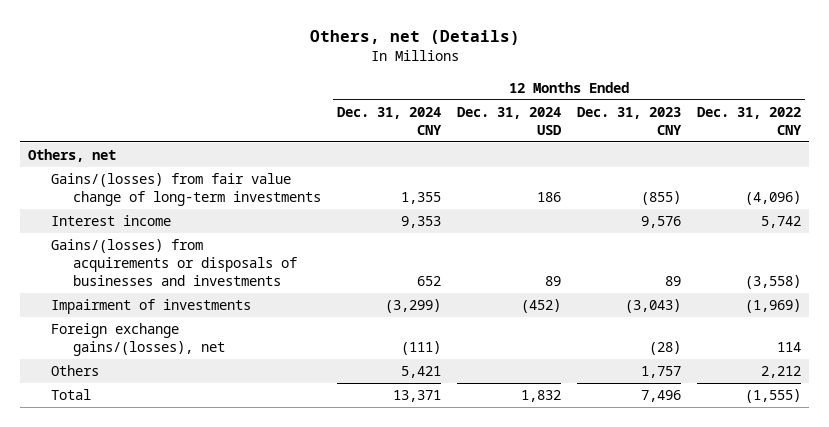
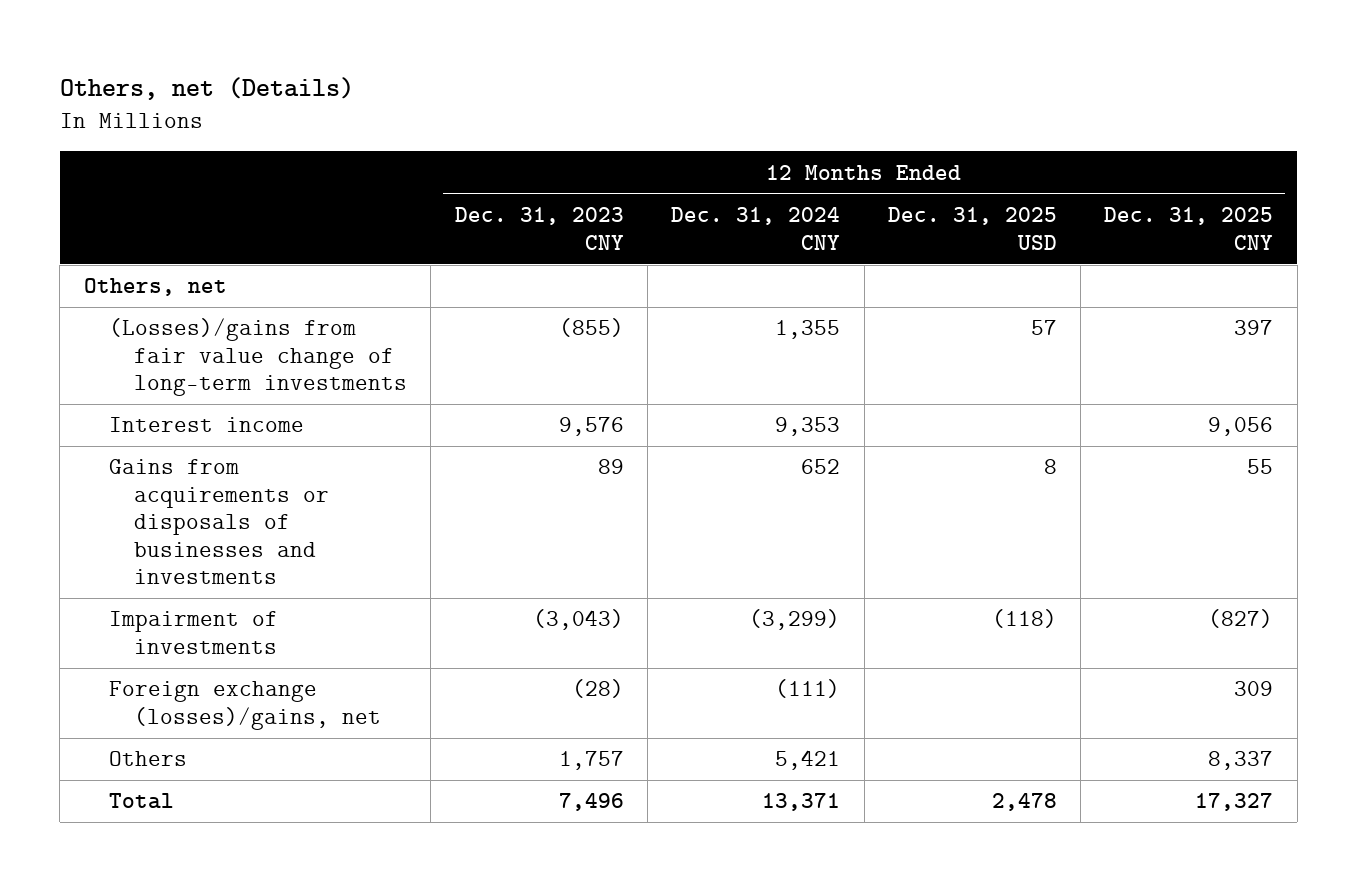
- | 12 Months Ended Dec. 31, 2024 CNY | 12 Months Ended Dec. 31, 2024 USD | 12 Months Ended Dec. 31, 2023 CNY | 12 Months Ended Dec. 31, 2022 CNY
+ | 12 Months Ended Dec. 31, 2023 CNY | 12 Months Ended Dec. 31, 2024 CNY | 12 Months Ended Dec. 31, 2025 USD | 12 Months Ended Dec. 31, 2025 CNY
- Gains/(losses) from fair value change of long-term investments | 1,355 | 186 | (855) | (4,096)
+ (Losses)/gains from fair value change of long-term investments | (855) | 1,355 | 57 | 397
- Gains/(losses) from acquirements or disposals of businesses and investments | 652 | 89 | 89 | (3,558)
+ Gains from acquirements or disposals of businesses and investments | 89 | 652 | 8 | 55
- Foreign exchange gains/(losses), net | (111) | | (28) | 114
+ Foreign exchange (losses)/gains, net | (28) | (111) | | 309

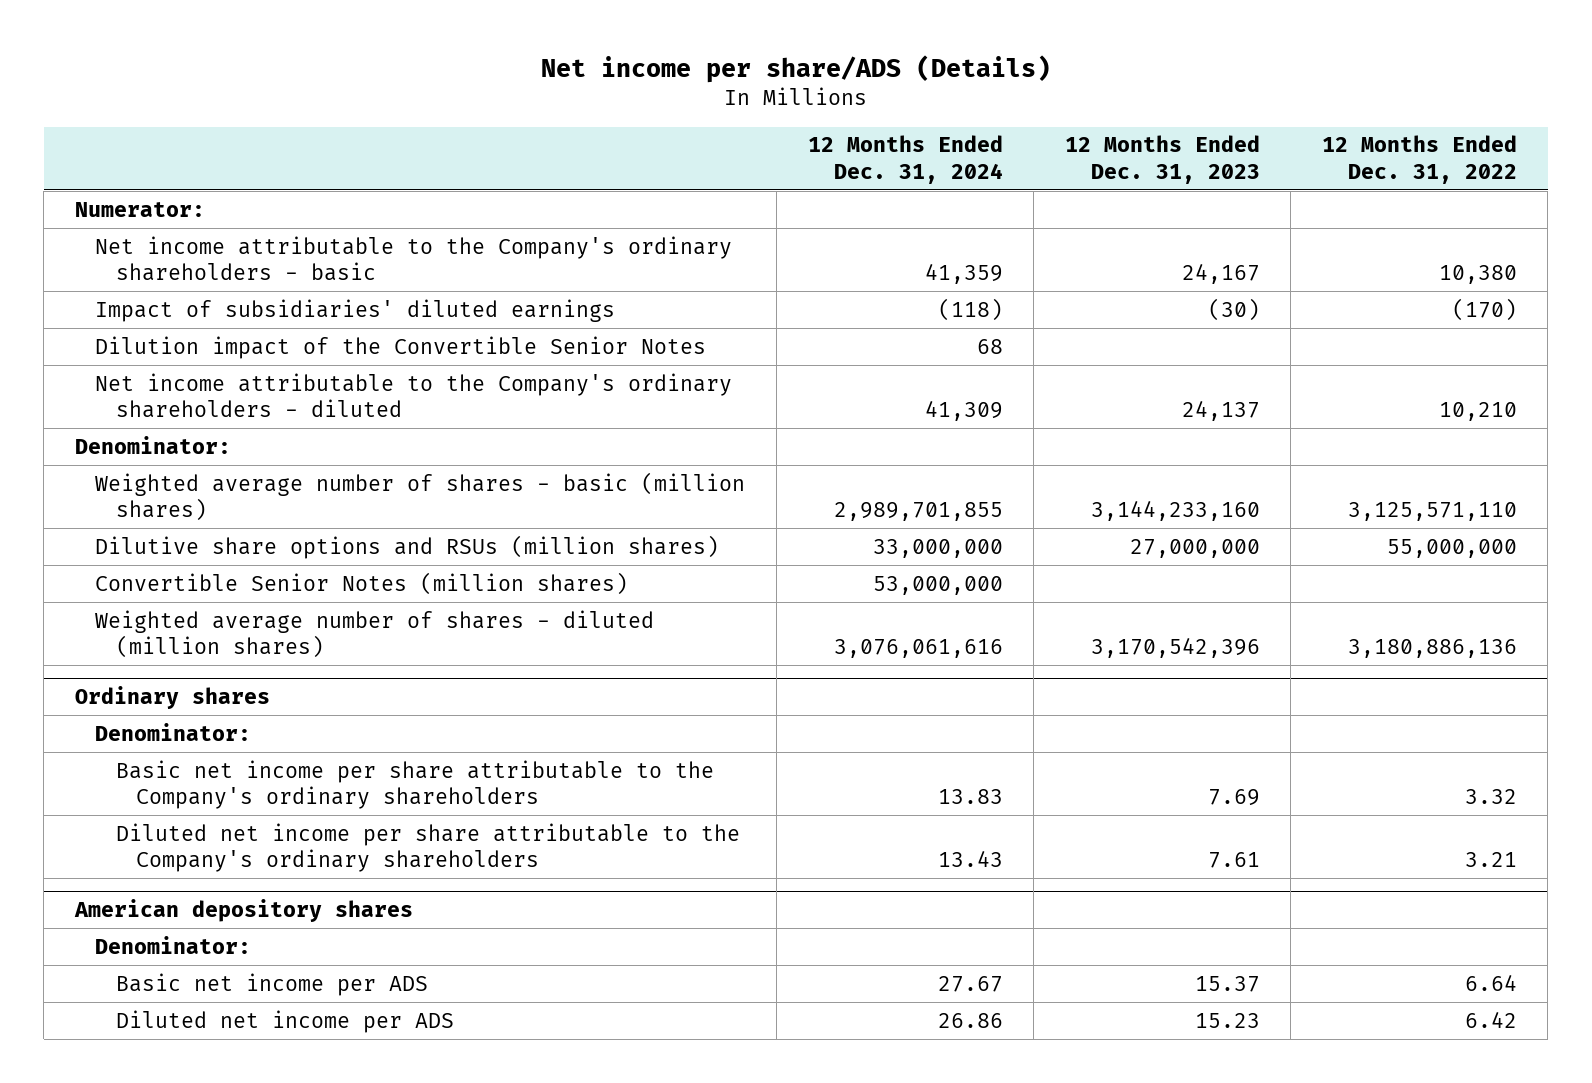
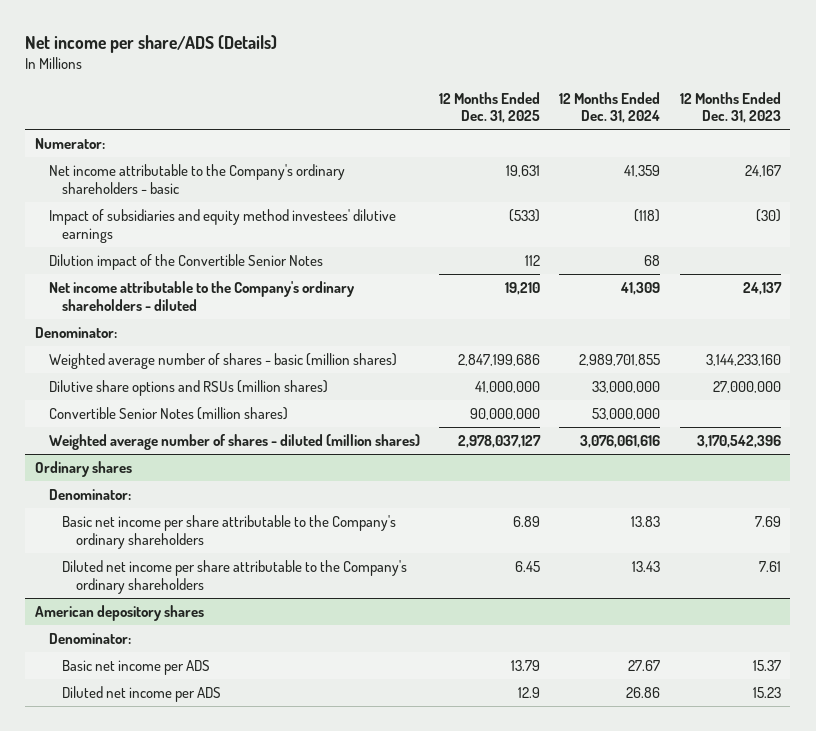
- | 12 Months Ended Dec. 31, 2024 | 12 Months Ended Dec. 31, 2023 | 12 Months Ended Dec. 31, 2022
+ | 12 Months Ended Dec. 31, 2025 | 12 Months Ended Dec. 31, 2024 | 12 Months Ended Dec. 31, 2023
- Impact of subsidiaries' diluted earnings | (118) | (30) | (170)
+ Impact of subsidiaries and equity method investees' dilutive earnings | (533) | (118) | (30)

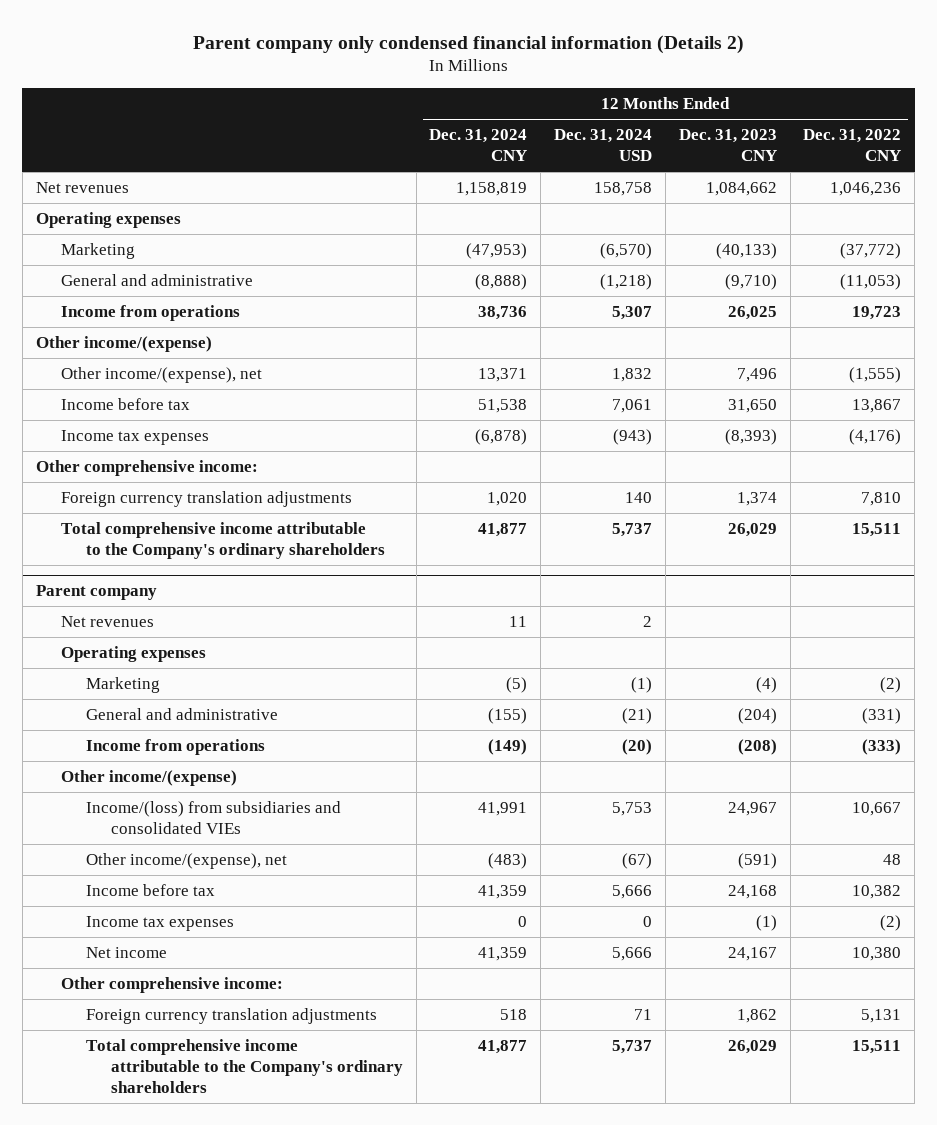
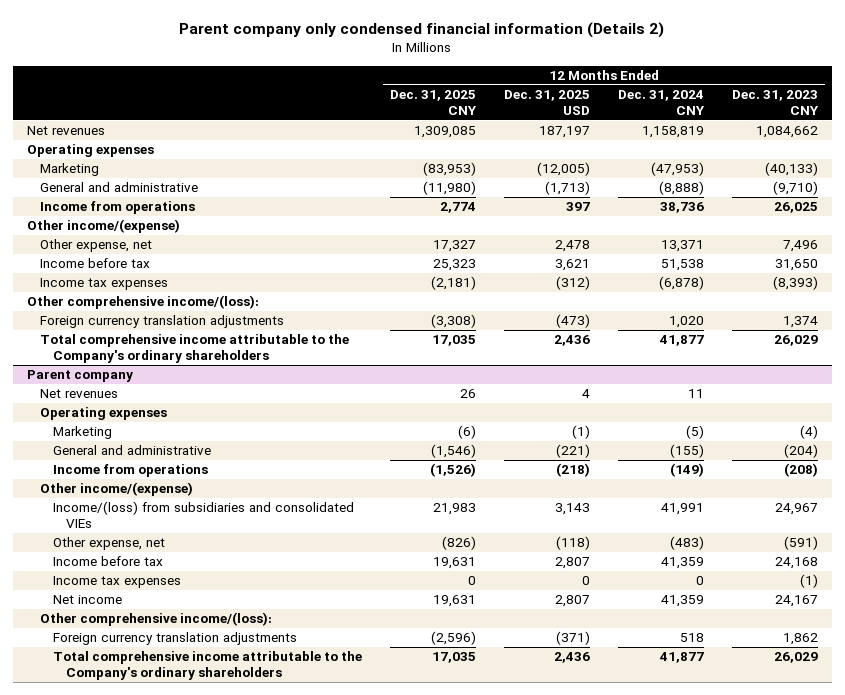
- | 12 Months Ended Dec. 31, 2024 CNY | 12 Months Ended Dec. 31, 2024 USD | 12 Months Ended Dec. 31, 2023 CNY | 12 Months Ended Dec. 31, 2022 CNY
+ | 12 Months Ended Dec. 31, 2025 CNY | 12 Months Ended Dec. 31, 2025 USD | 12 Months Ended Dec. 31, 2024 CNY | 12 Months Ended Dec. 31, 2023 CNY
- Other income/(expense), net | 13,371 | 1,832 | 7,496 | (1,555)
+ Other expense, net | 17,327 | 2,478 | 13,371 | 7,496
- Other comprehensive income:
+ Other comprehensive income/(loss):
@ Parent company
- Other income/(expense), net | (483) | (67) | (591) | 48
+ Other expense, net | (826) | (118) | (483) | (591)
- Other comprehensive income:
+ Other comprehensive income/(loss):

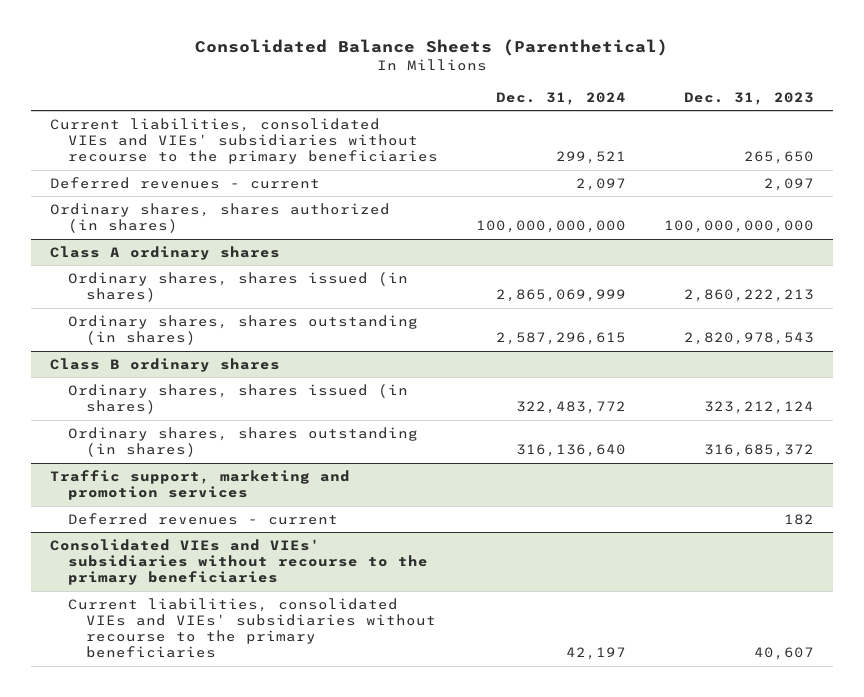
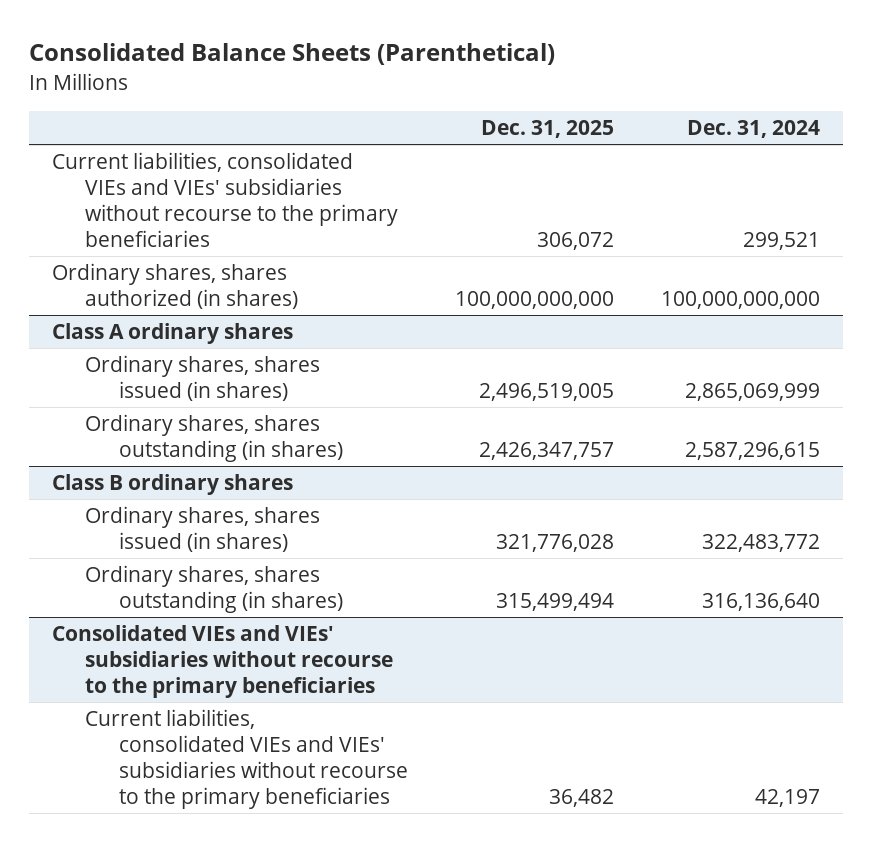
- | Dec. 31, 2024 | Dec. 31, 2023
+ | Dec. 31, 2025 | Dec. 31, 2024
- Deferred revenues - current | 2,097 | 2,097
- Traffic support, marketing and promotion services
- Deferred revenues - current | | 182

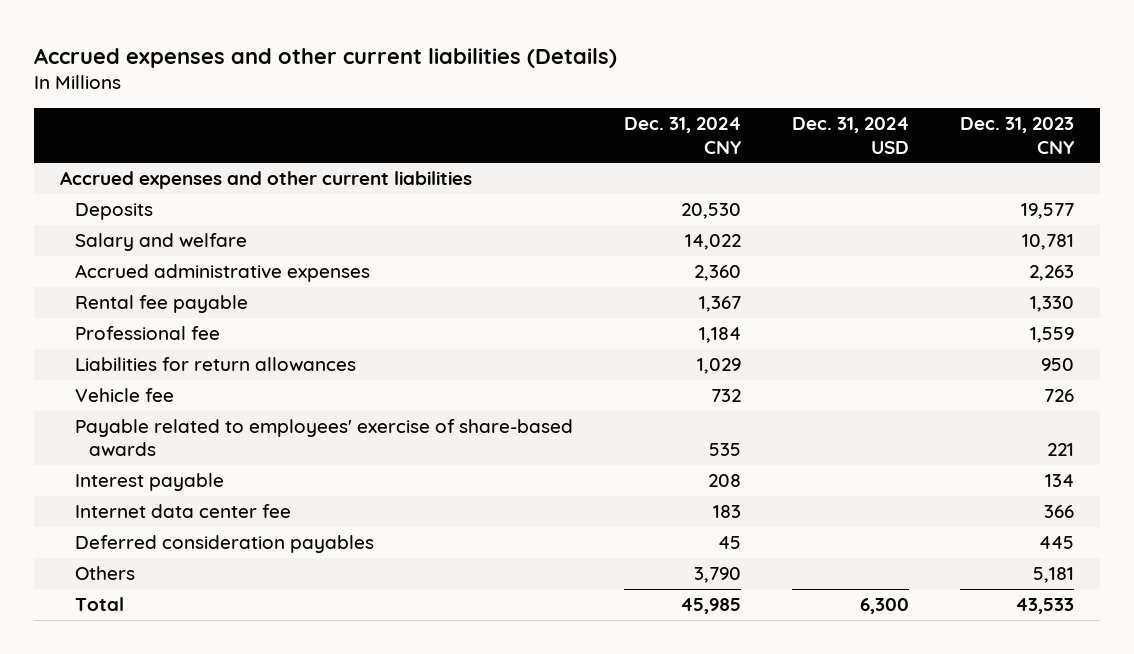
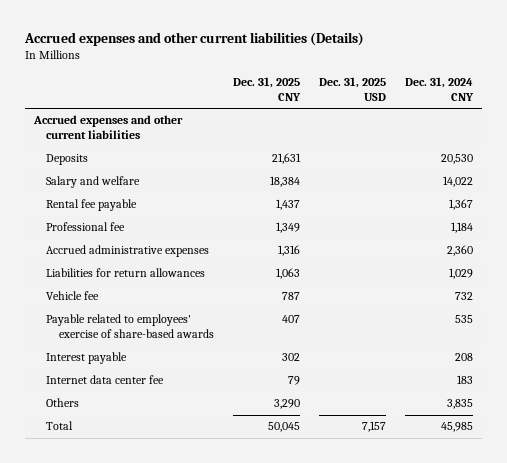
- | Dec. 31, 2024 CNY | Dec. 31, 2024 USD | Dec. 31, 2023 CNY
+ | Dec. 31, 2025 CNY | Dec. 31, 2025 USD | Dec. 31, 2024 CNY
moved down: Accrued administrative expenses | 1,316 | | 2,360
- Deferred consideration payables | 45 | | 445
- Others | 3,790 | | 5,181
+ Others | 3,290 | | 3,835

